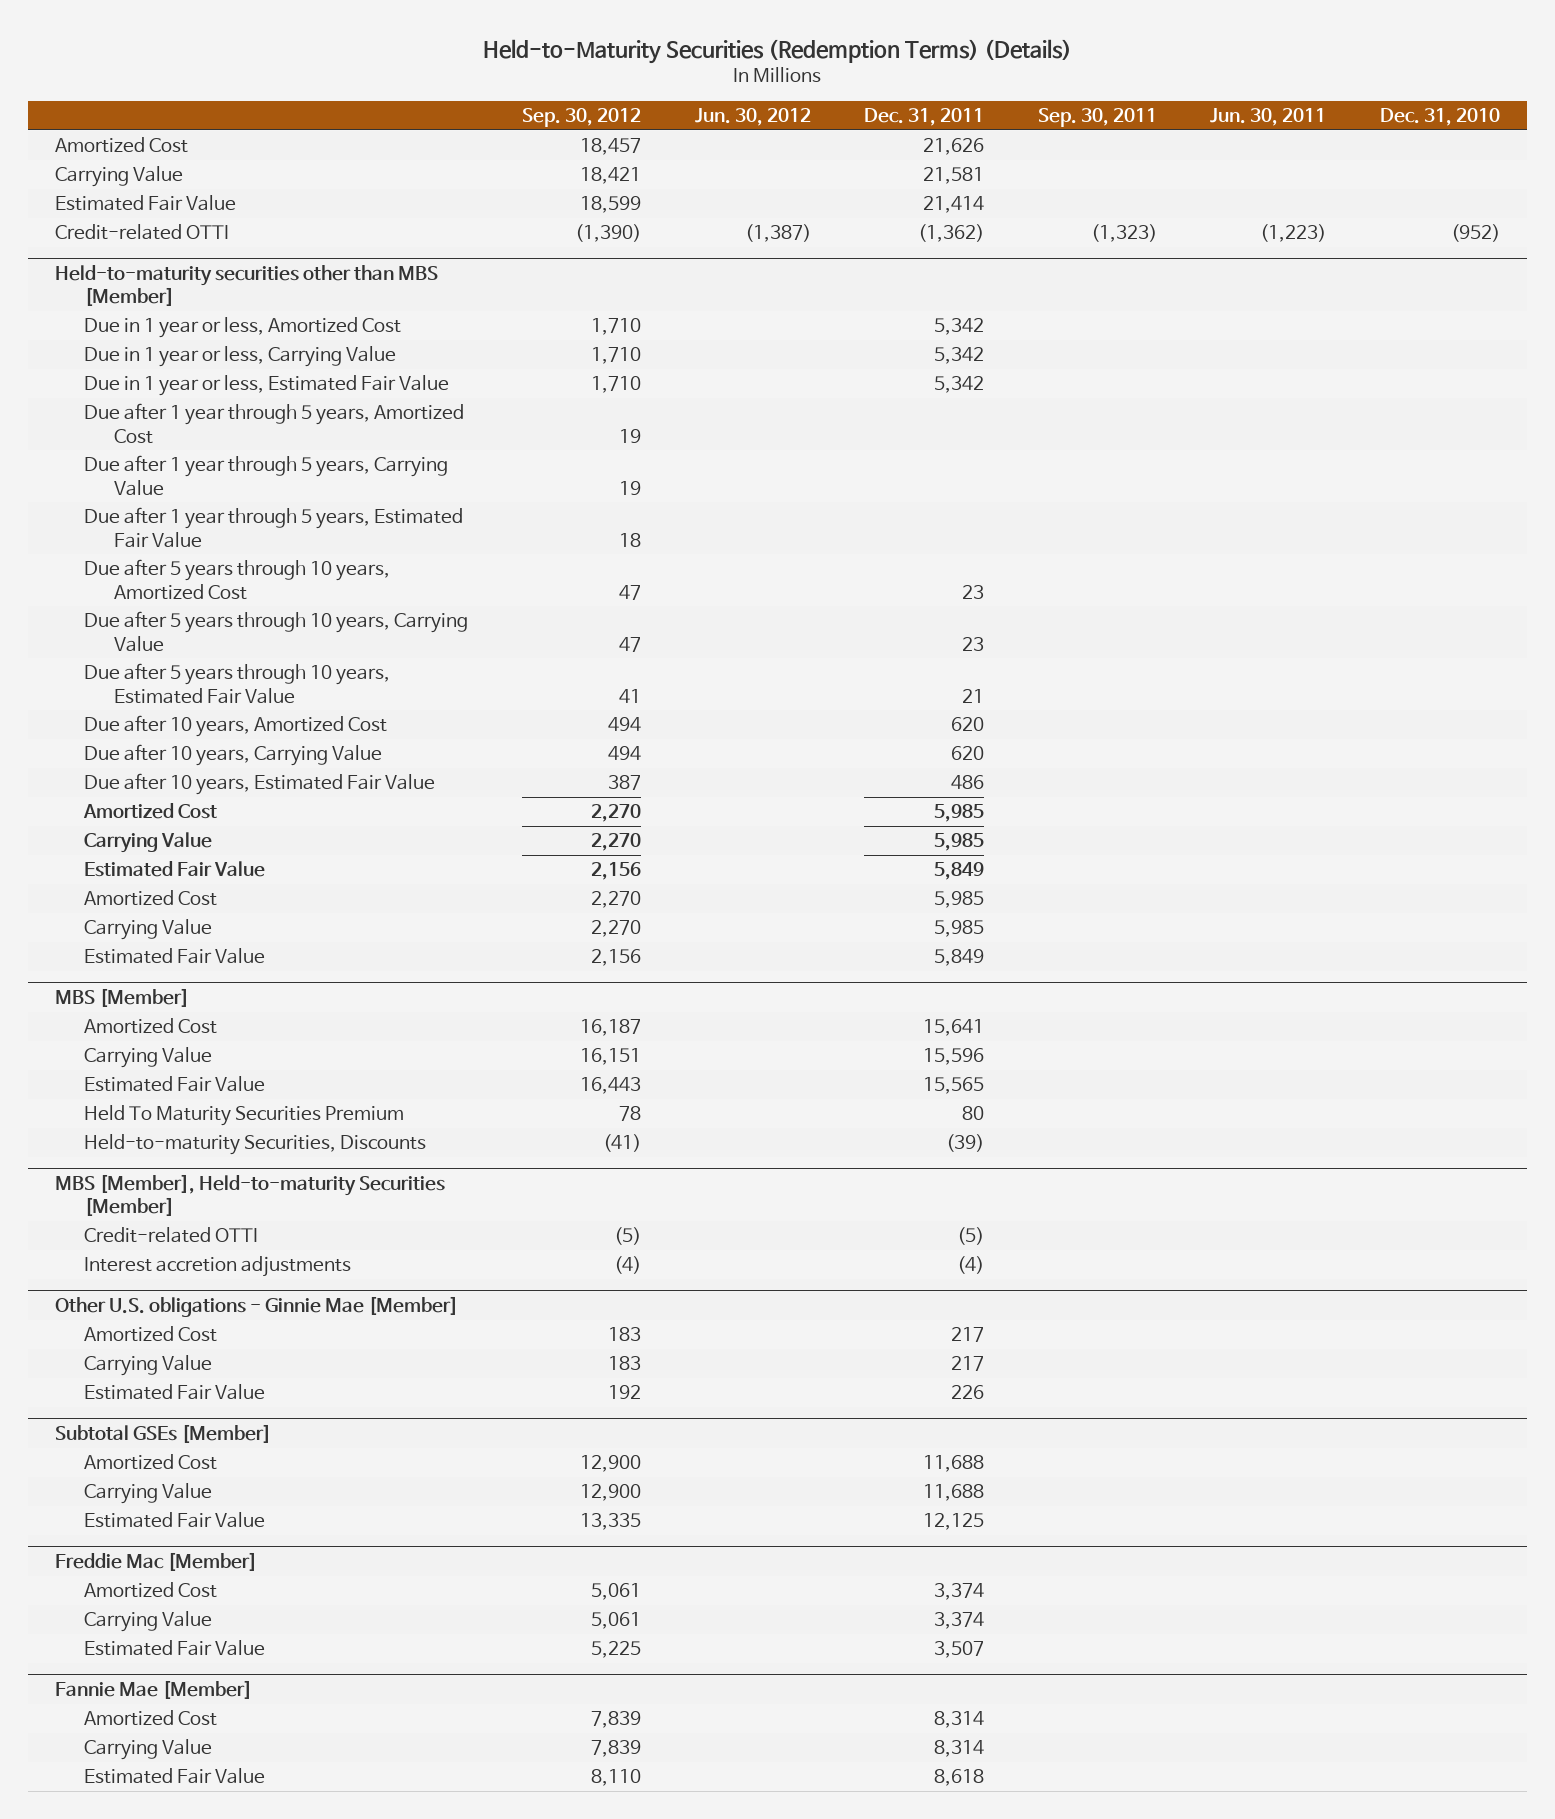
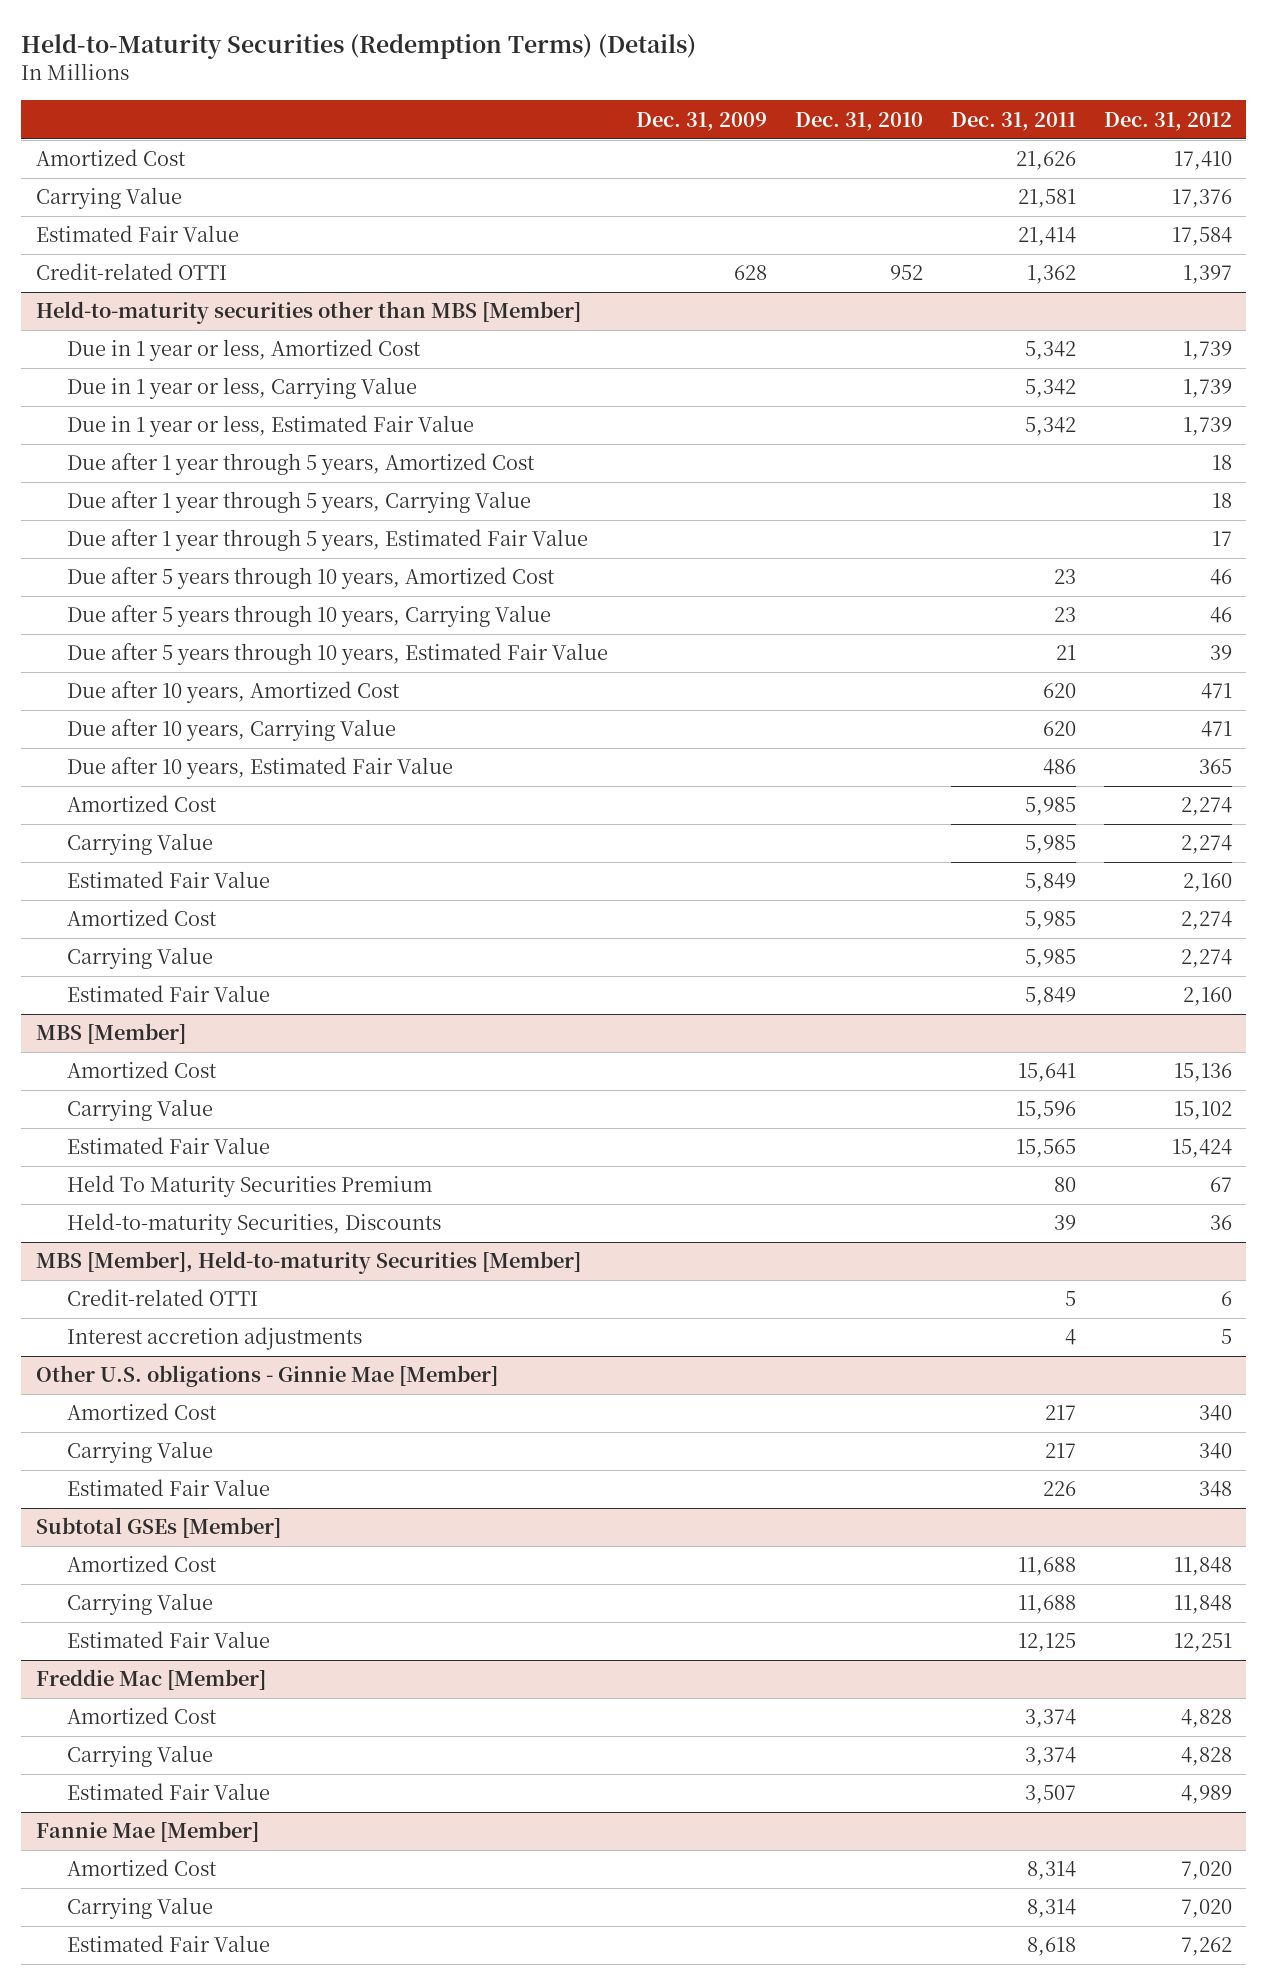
- | Sep. 30, 2012 | Jun. 30, 2012 | Dec. 31, 2011 | Sep. 30, 2011 | Jun. 30, 2011 | Dec. 31, 2010
+ | Dec. 31, 2009 | Dec. 31, 2010 | Dec. 31, 2011 | Dec. 31, 2012
- Credit-related OTTI | (1,390) | (1,387) | (1,362) | (1,323) | (1,223) | (952)
+ Credit-related OTTI | 628 | 952 | 1,362 | 1,397
@ MBS [Member]
- Held-to-maturity Securities, Discounts | (41) | | (39) | | |
+ Held-to-maturity Securities, Discounts | | | 39 | 36
@ MBS [Member], Held-to-maturity Securities [Member]
- Credit-related OTTI | (5) | | (5) | | |
- Interest accretion adjustments | (4) | | (4) | | |
+ Credit-related OTTI | | | 5 | 6
+ Interest accretion adjustments | | | 4 | 5

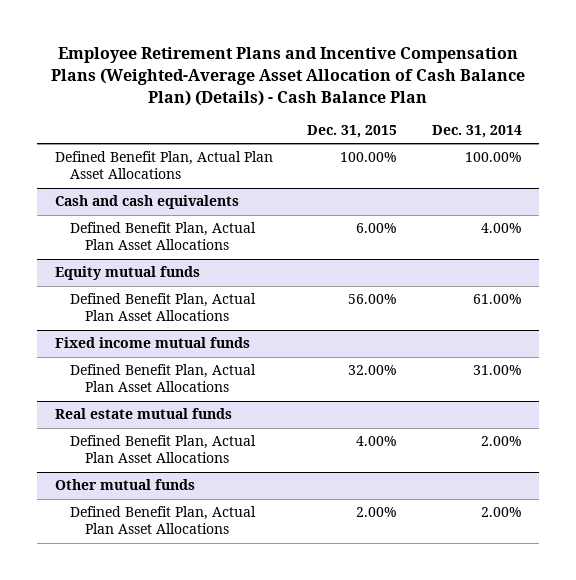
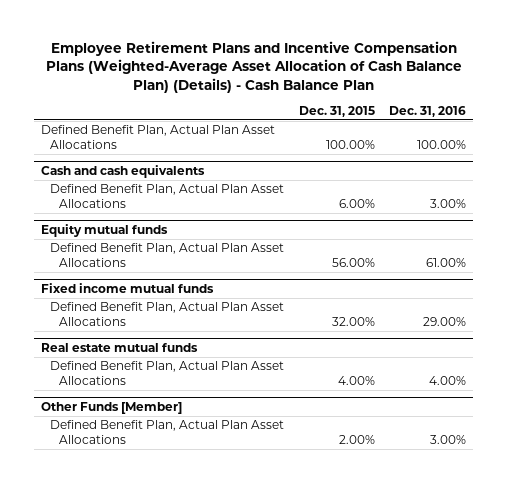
- | Dec. 31, 2015 | Dec. 31, 2014
+ | Dec. 31, 2015 | Dec. 31, 2016
- Other mutual funds
+ Other Funds [Member]

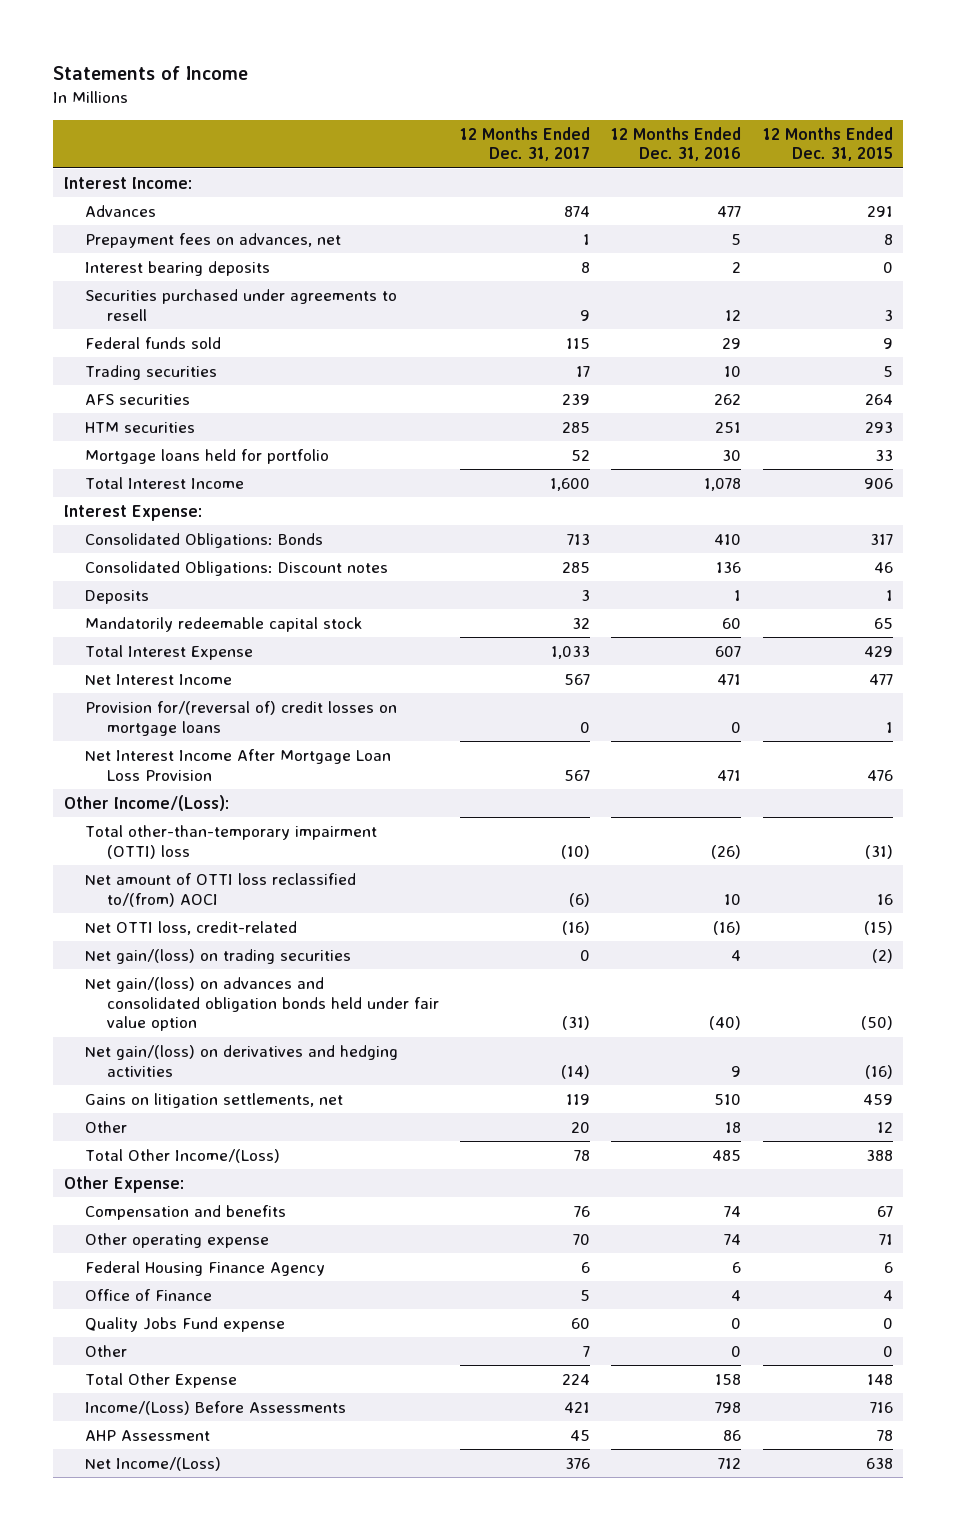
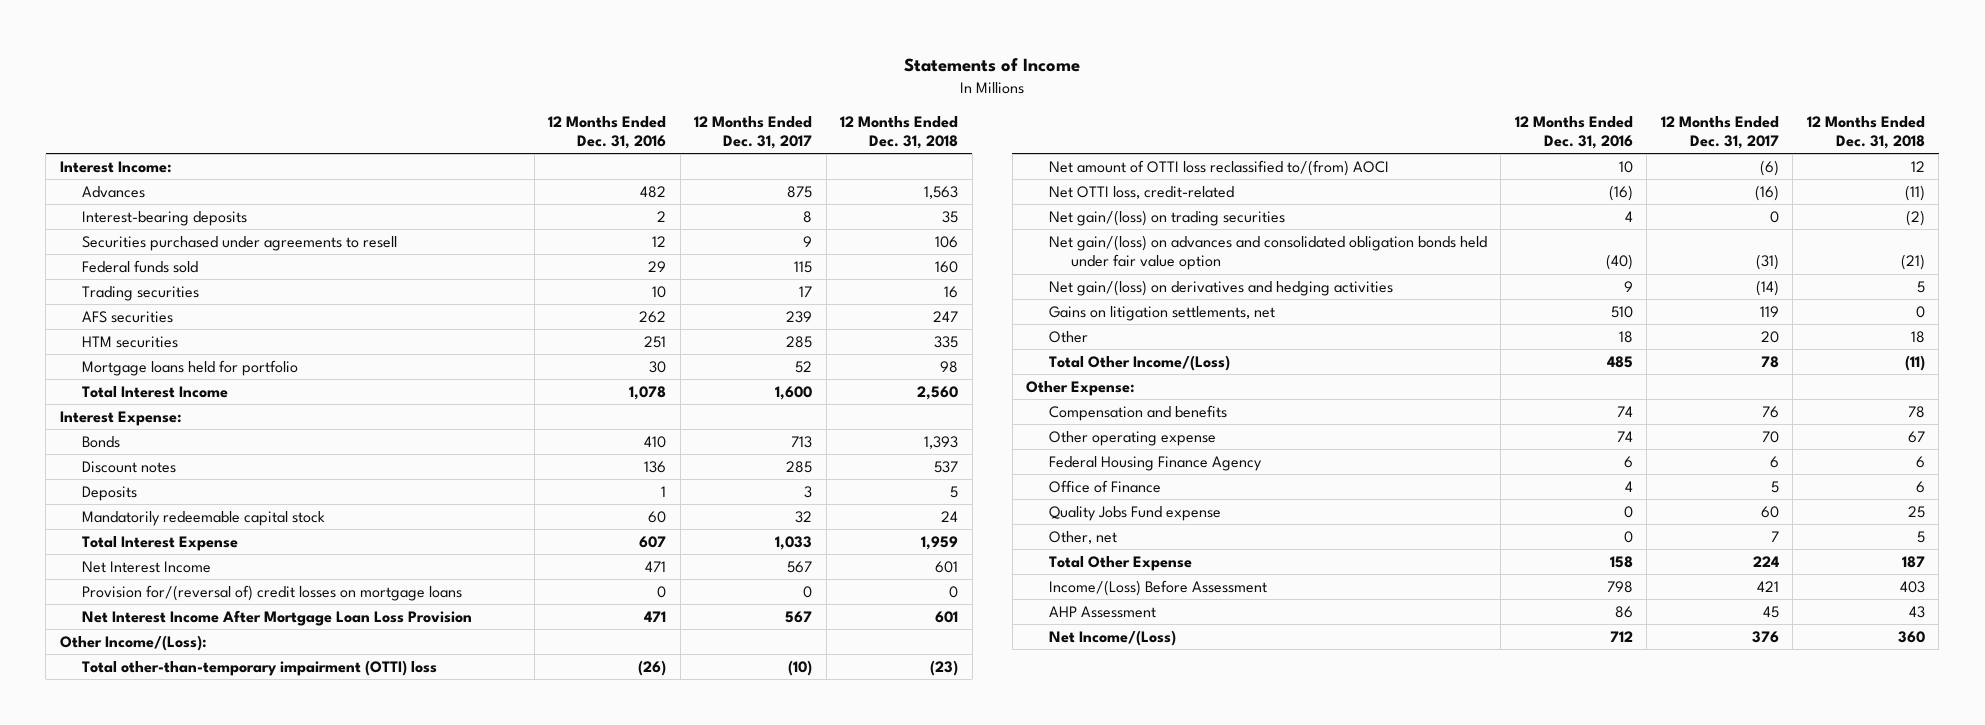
- | 12 Months Ended Dec. 31, 2017 | 12 Months Ended Dec. 31, 2016 | 12 Months Ended Dec. 31, 2015
+ | 12 Months Ended Dec. 31, 2016 | 12 Months Ended Dec. 31, 2017 | 12 Months Ended Dec. 31, 2018
- Advances | 874 | 477 | 291
- Prepayment fees on advances, net | 1 | 5 | 8
- Interest bearing deposits | 8 | 2 | 0
+ Advances | 482 | 875 | 1,563
+ Interest-bearing deposits | 2 | 8 | 35
- Consolidated Obligations: Bonds | 713 | 410 | 317
- Consolidated Obligations: Discount notes | 285 | 136 | 46
+ Bonds | 410 | 713 | 1,393
+ Discount notes | 136 | 285 | 537
- Other | 7 | 0 | 0
+ Other, net | 0 | 7 | 5
- Income/(Loss) Before Assessments | 421 | 798 | 716
+ Income/(Loss) Before Assessment | 798 | 421 | 403

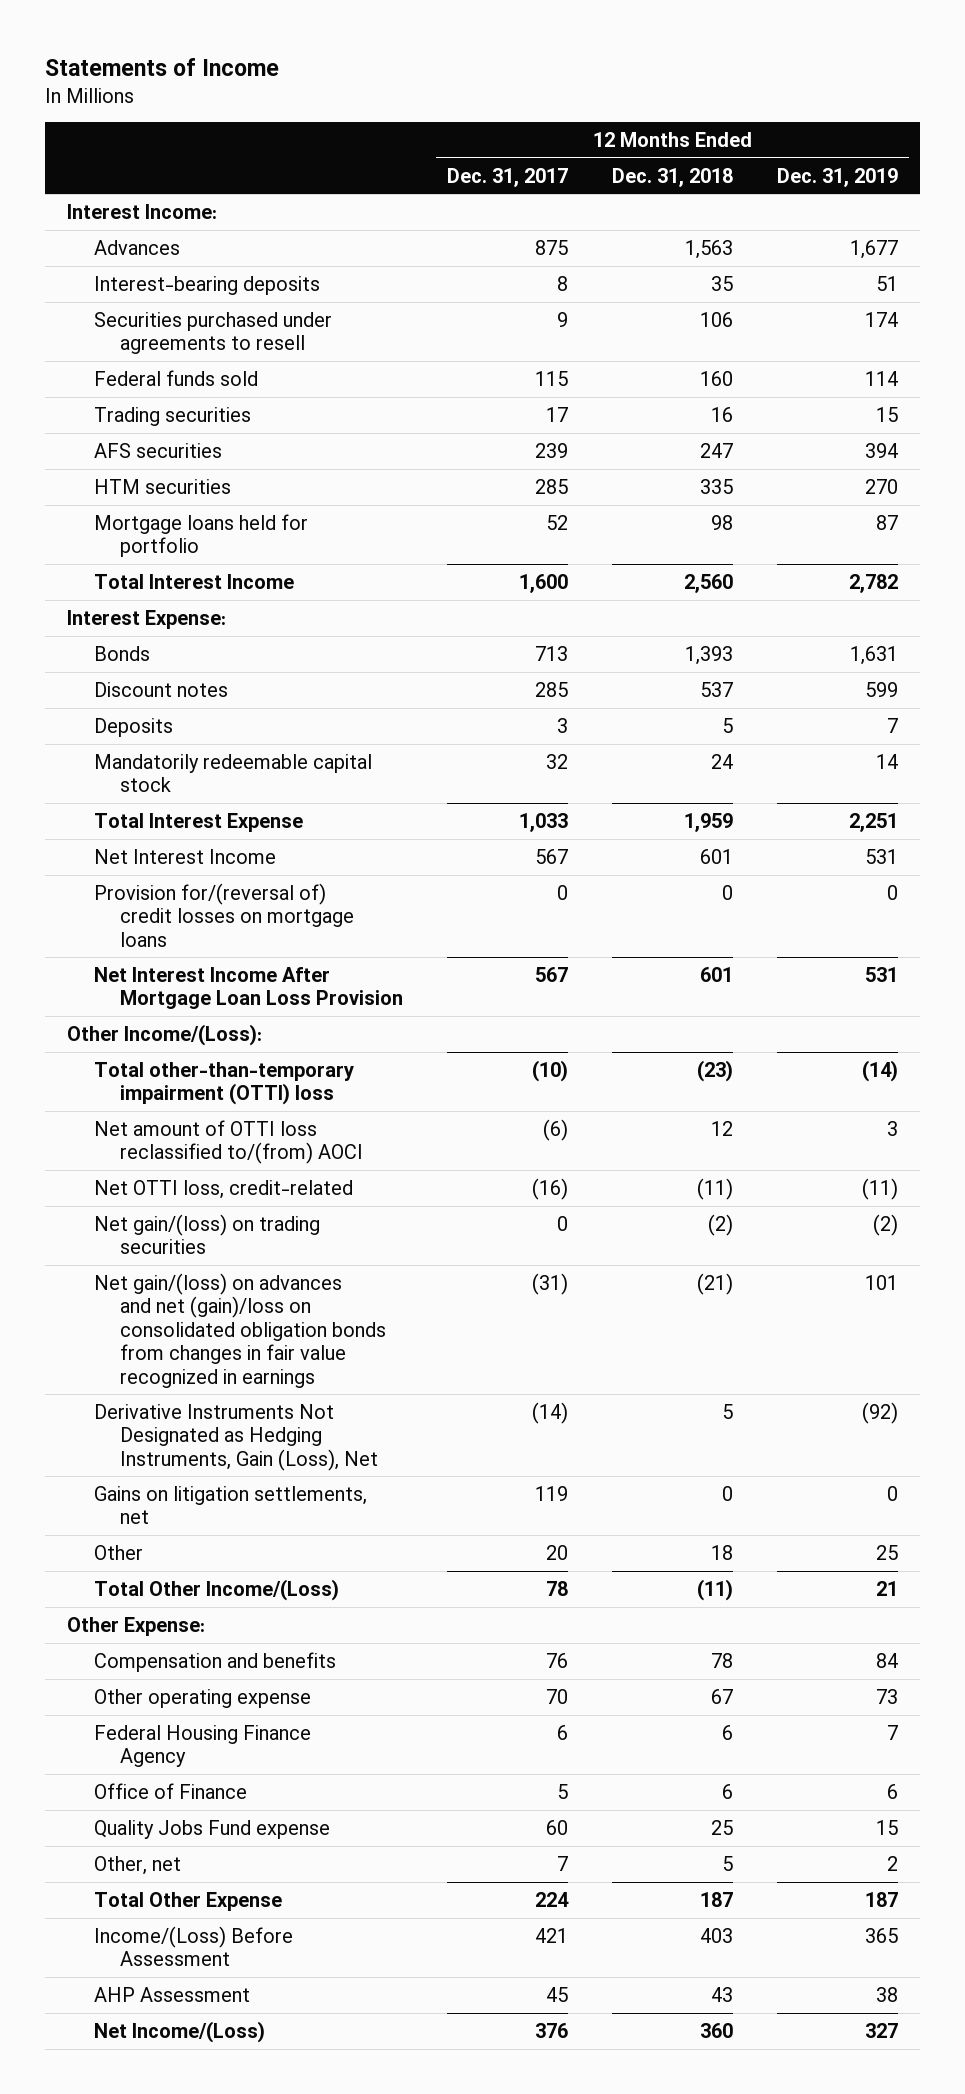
- | 12 Months Ended Dec. 31, 2016 | 12 Months Ended Dec. 31, 2017 | 12 Months Ended Dec. 31, 2018
+ | 12 Months Ended Dec. 31, 2017 | 12 Months Ended Dec. 31, 2018 | 12 Months Ended Dec. 31, 2019
- Net gain/(loss) on advances and consolidated obligation bonds held under fair value option | (40) | (31) | (21)
- Net gain/(loss) on derivatives and hedging activities | 9 | (14) | 5
+ Net gain/(loss) on advances and net (gain)/loss on consolidated obligation bonds from changes in fair value recognized in earnings | (31) | (21) | 101
+ Derivative Instruments Not Designated as Hedging Instruments, Gain (Loss), Net | (14) | 5 | (92)

